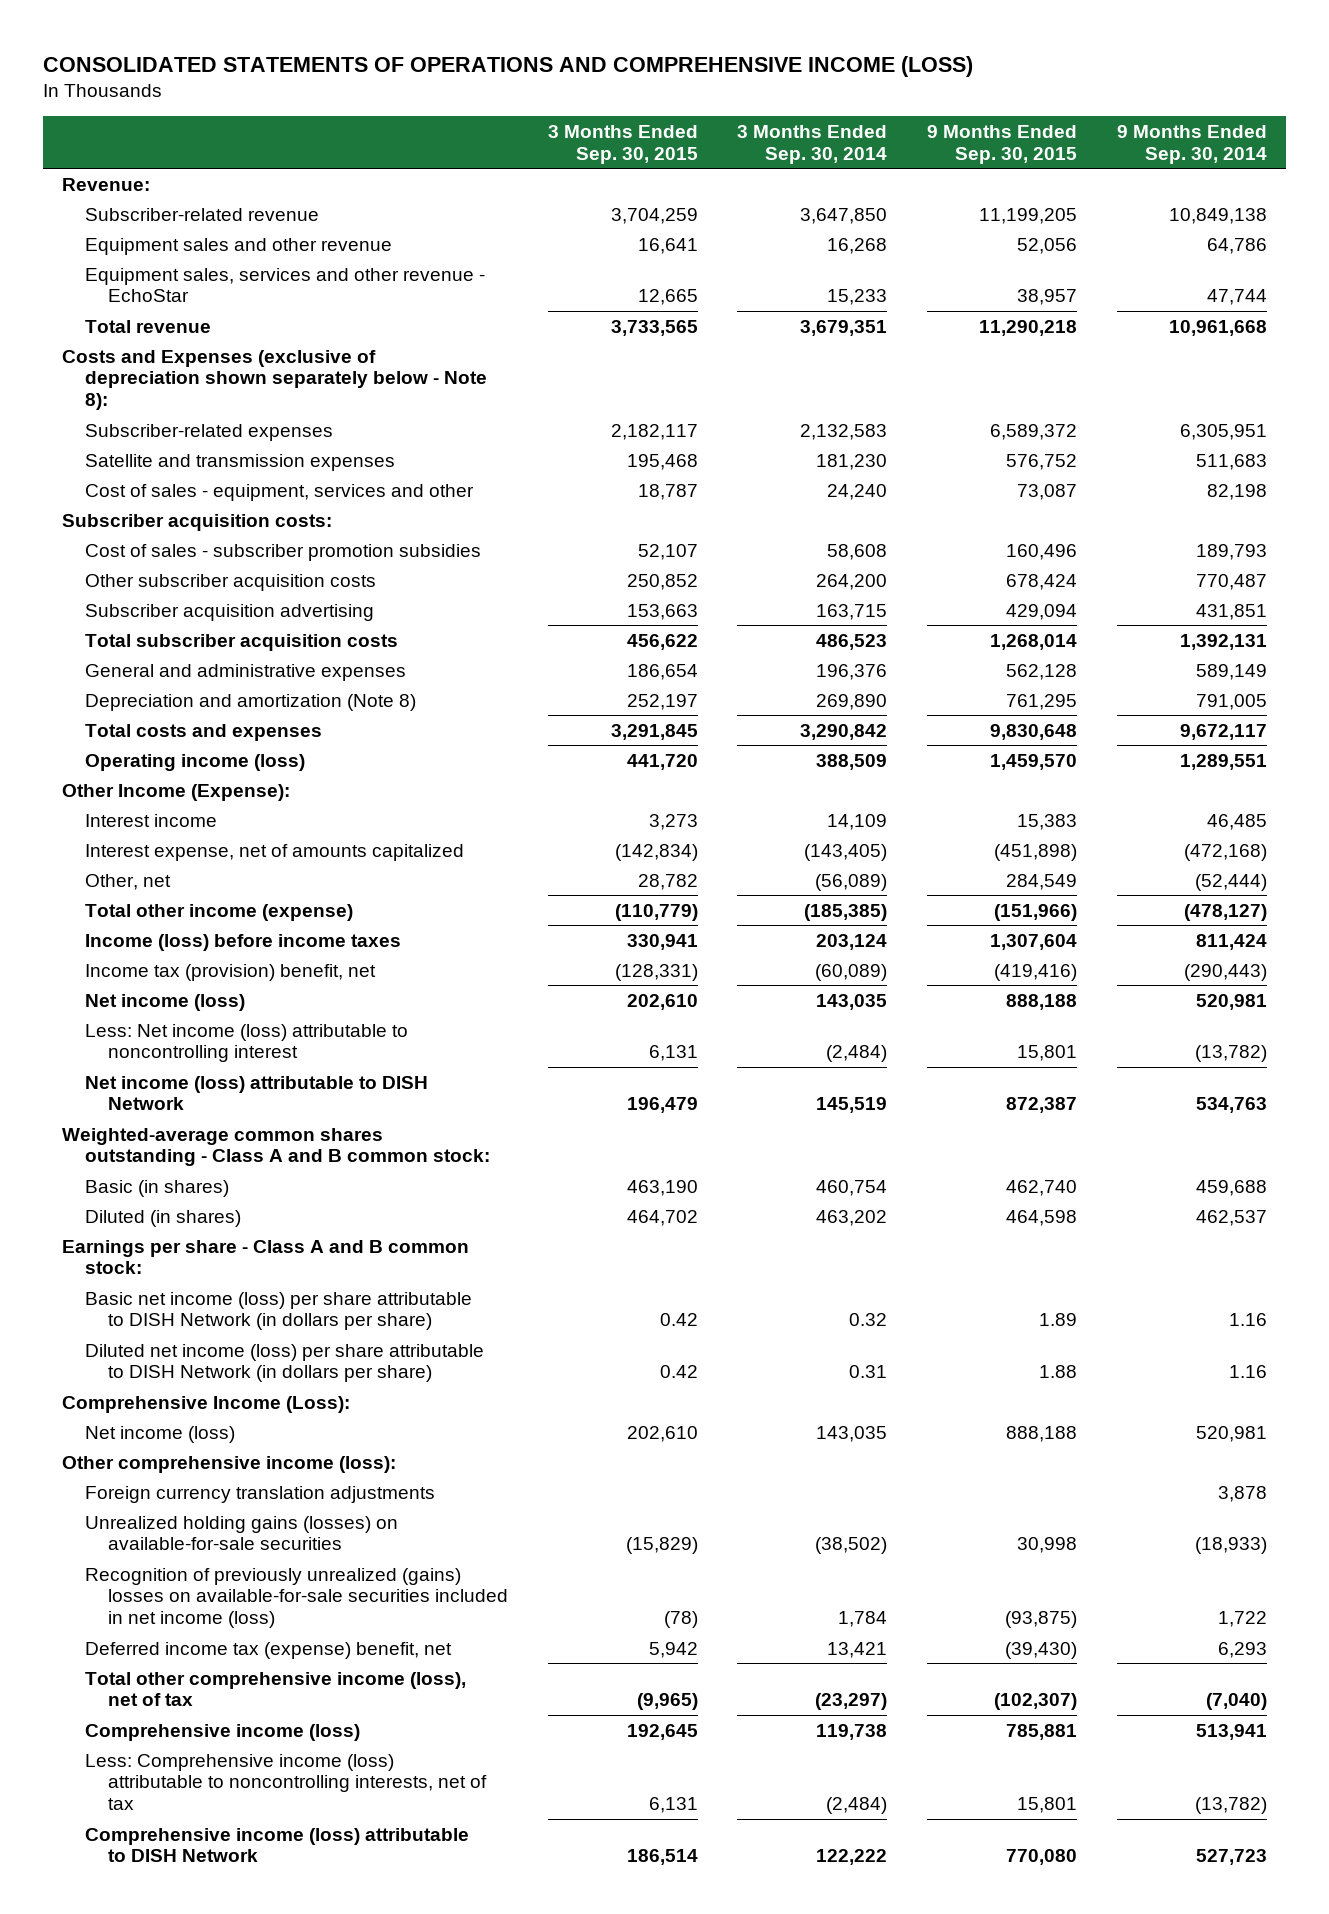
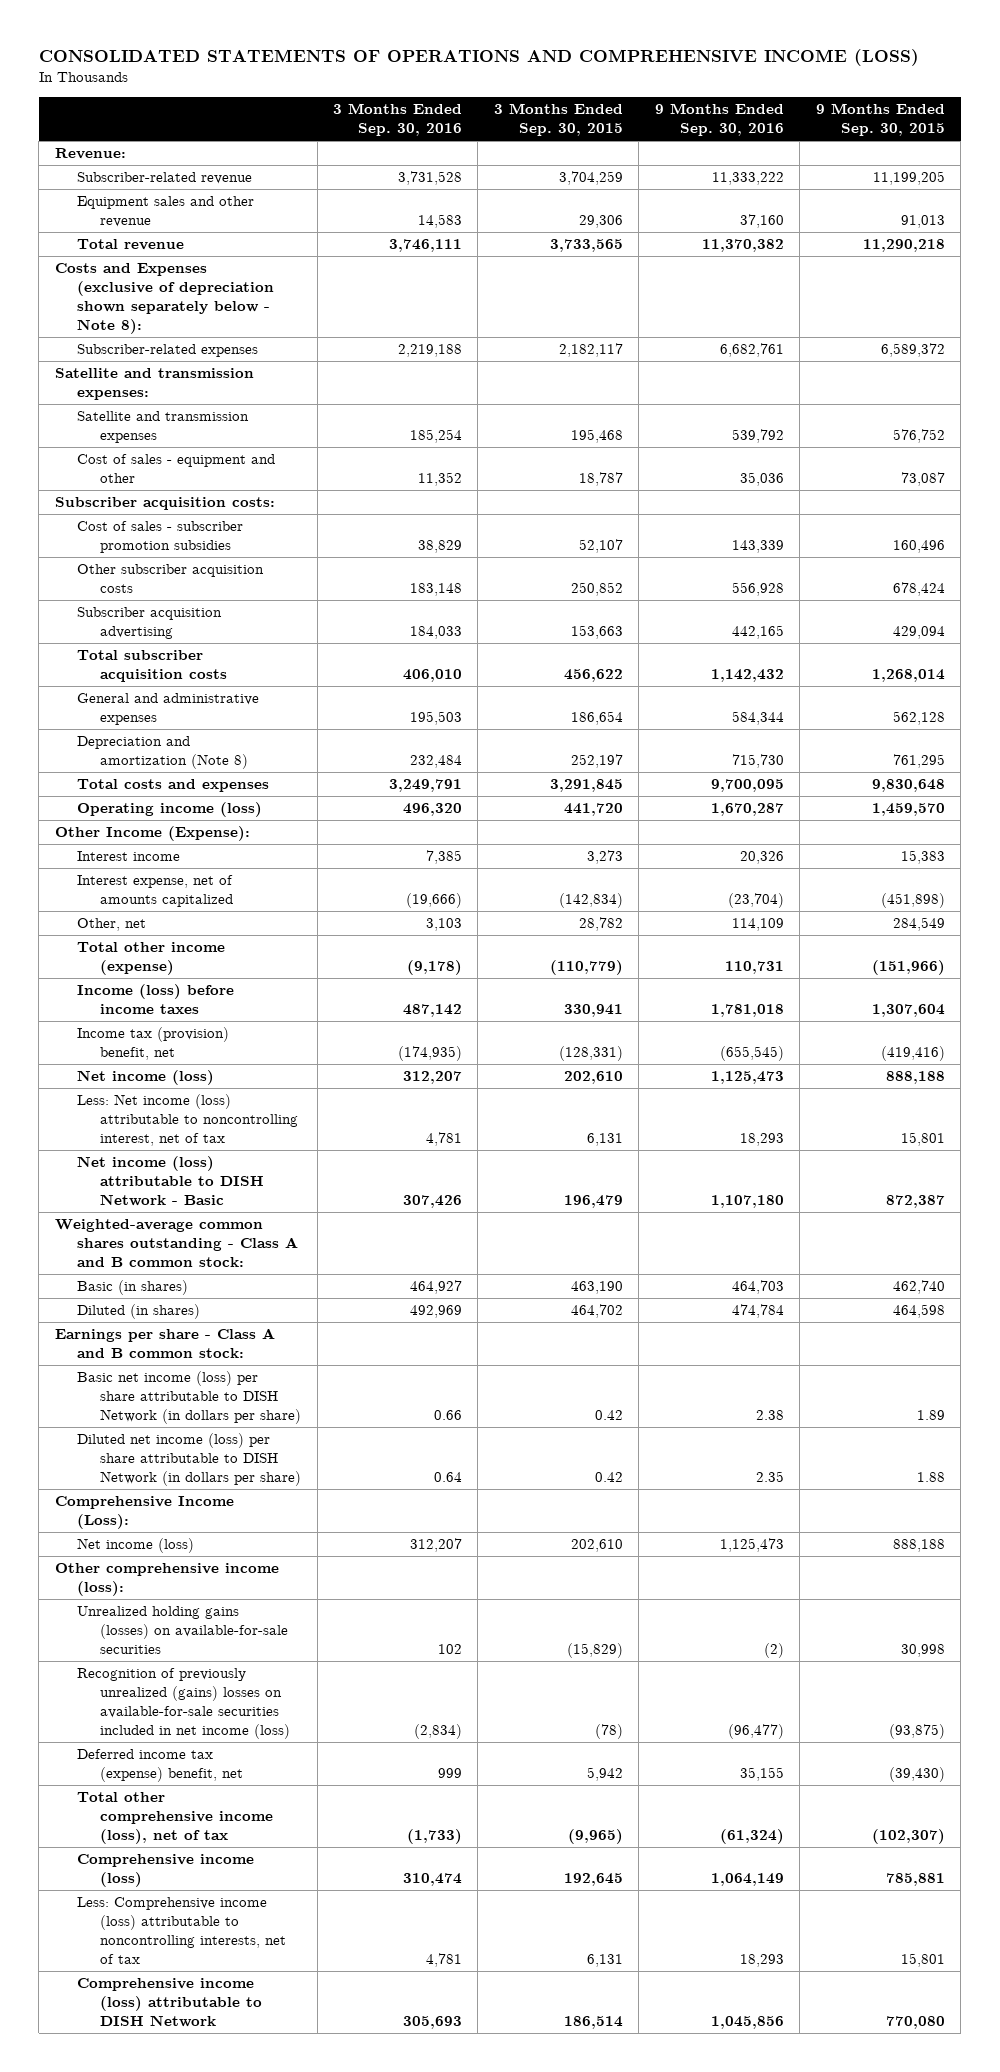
- | 3 Months Ended Sep. 30, 2015 | 3 Months Ended Sep. 30, 2014 | 9 Months Ended Sep. 30, 2015 | 9 Months Ended Sep. 30, 2014
+ | 3 Months Ended Sep. 30, 2016 | 3 Months Ended Sep. 30, 2015 | 9 Months Ended Sep. 30, 2016 | 9 Months Ended Sep. 30, 2015
- Equipment sales and other revenue | 16,641 | 16,268 | 52,056 | 64,786
- Equipment sales, services and other revenue - EchoStar | 12,665 | 15,233 | 38,957 | 47,744
+ Equipment sales and other revenue | 14,583 | 29,306 | 37,160 | 91,013
+ Satellite and transmission expenses:
- Cost of sales - equipment, services and other | 18,787 | 24,240 | 73,087 | 82,198
+ Cost of sales - equipment and other | 11,352 | 18,787 | 35,036 | 73,087
- Less: Net income (loss) attributable to noncontrolling interest | 6,131 | (2,484) | 15,801 | (13,782)
- Net income (loss) attributable to DISH Network | 196,479 | 145,519 | 872,387 | 534,763
+ Less: Net income (loss) attributable to noncontrolling interest, net of tax | 4,781 | 6,131 | 18,293 | 15,801
+ Net income (loss) attributable to DISH Network - Basic | 307,426 | 196,479 | 1,107,180 | 872,387
- Foreign currency translation adjustments | | | | 3,878

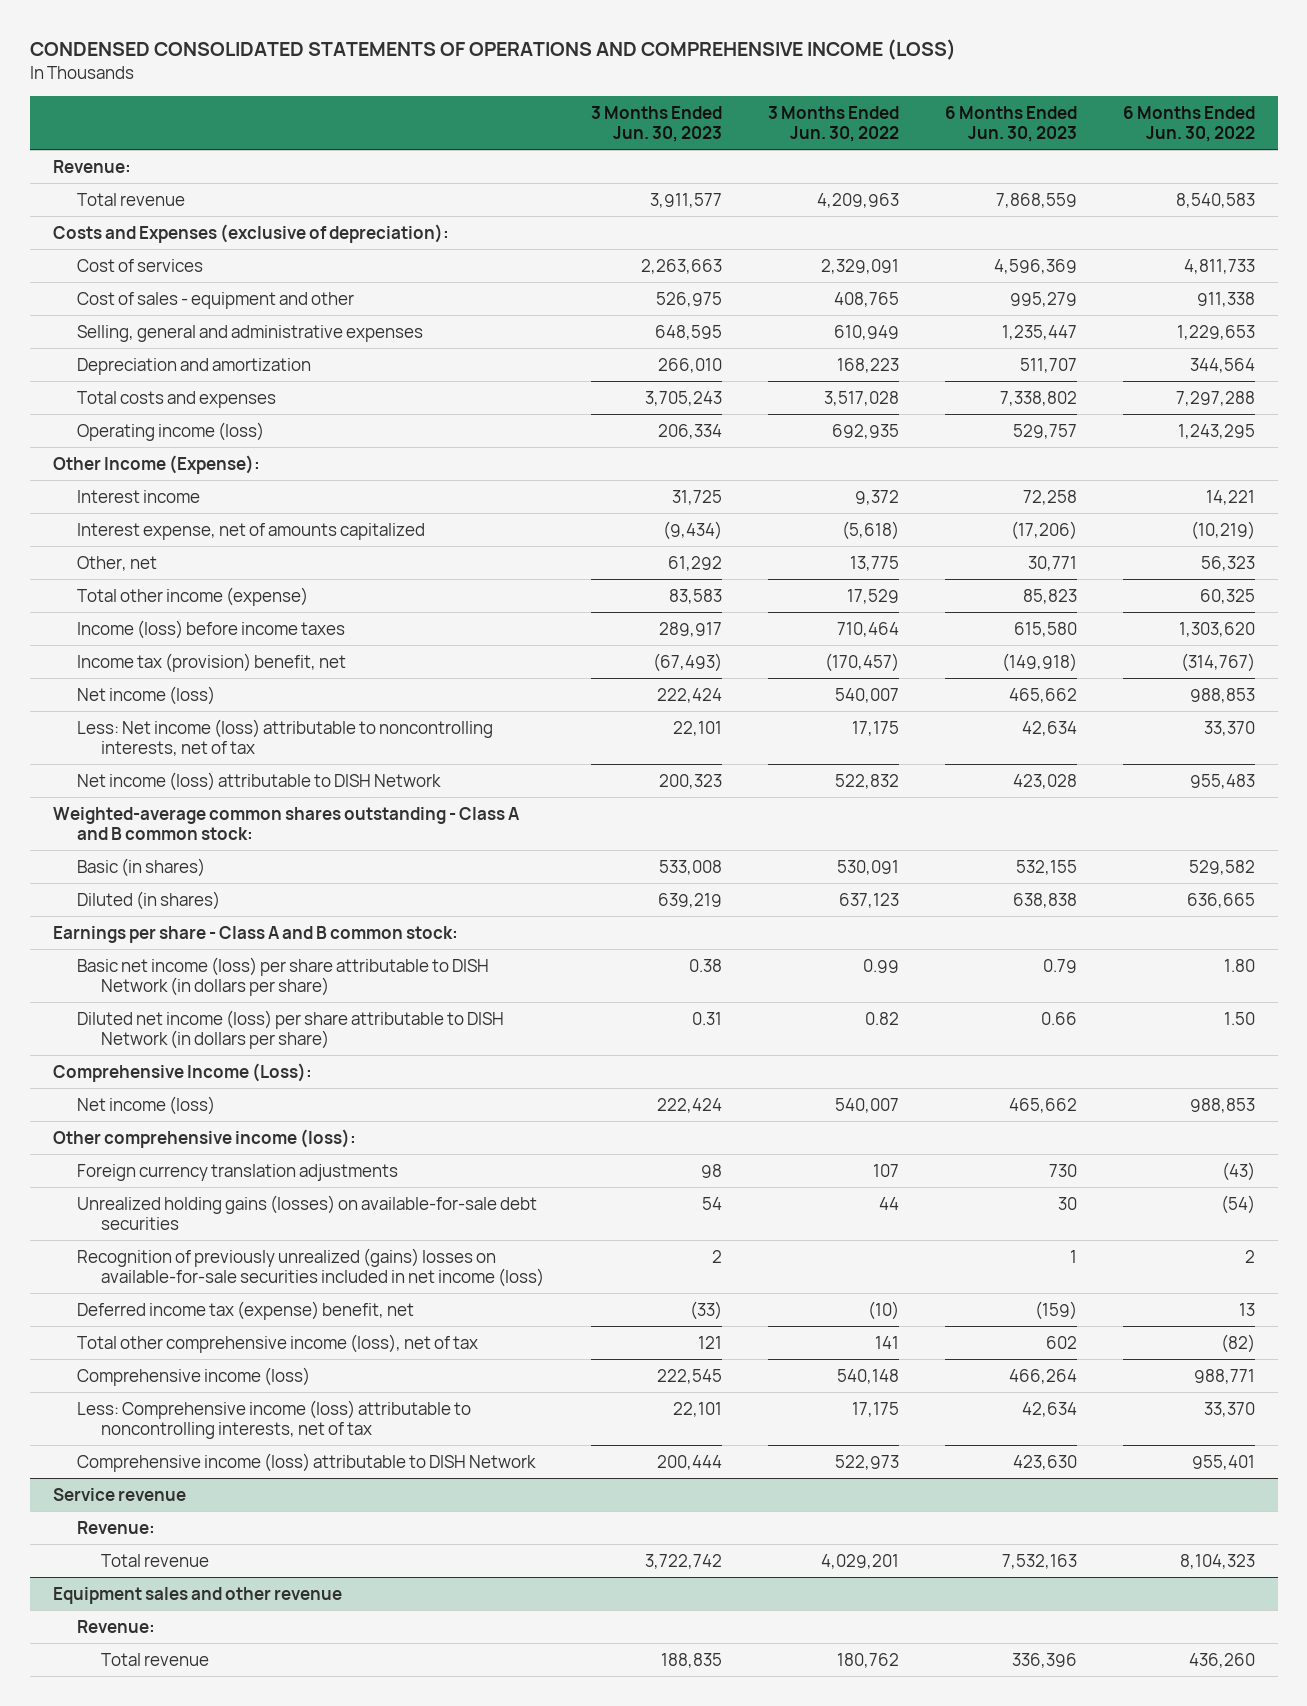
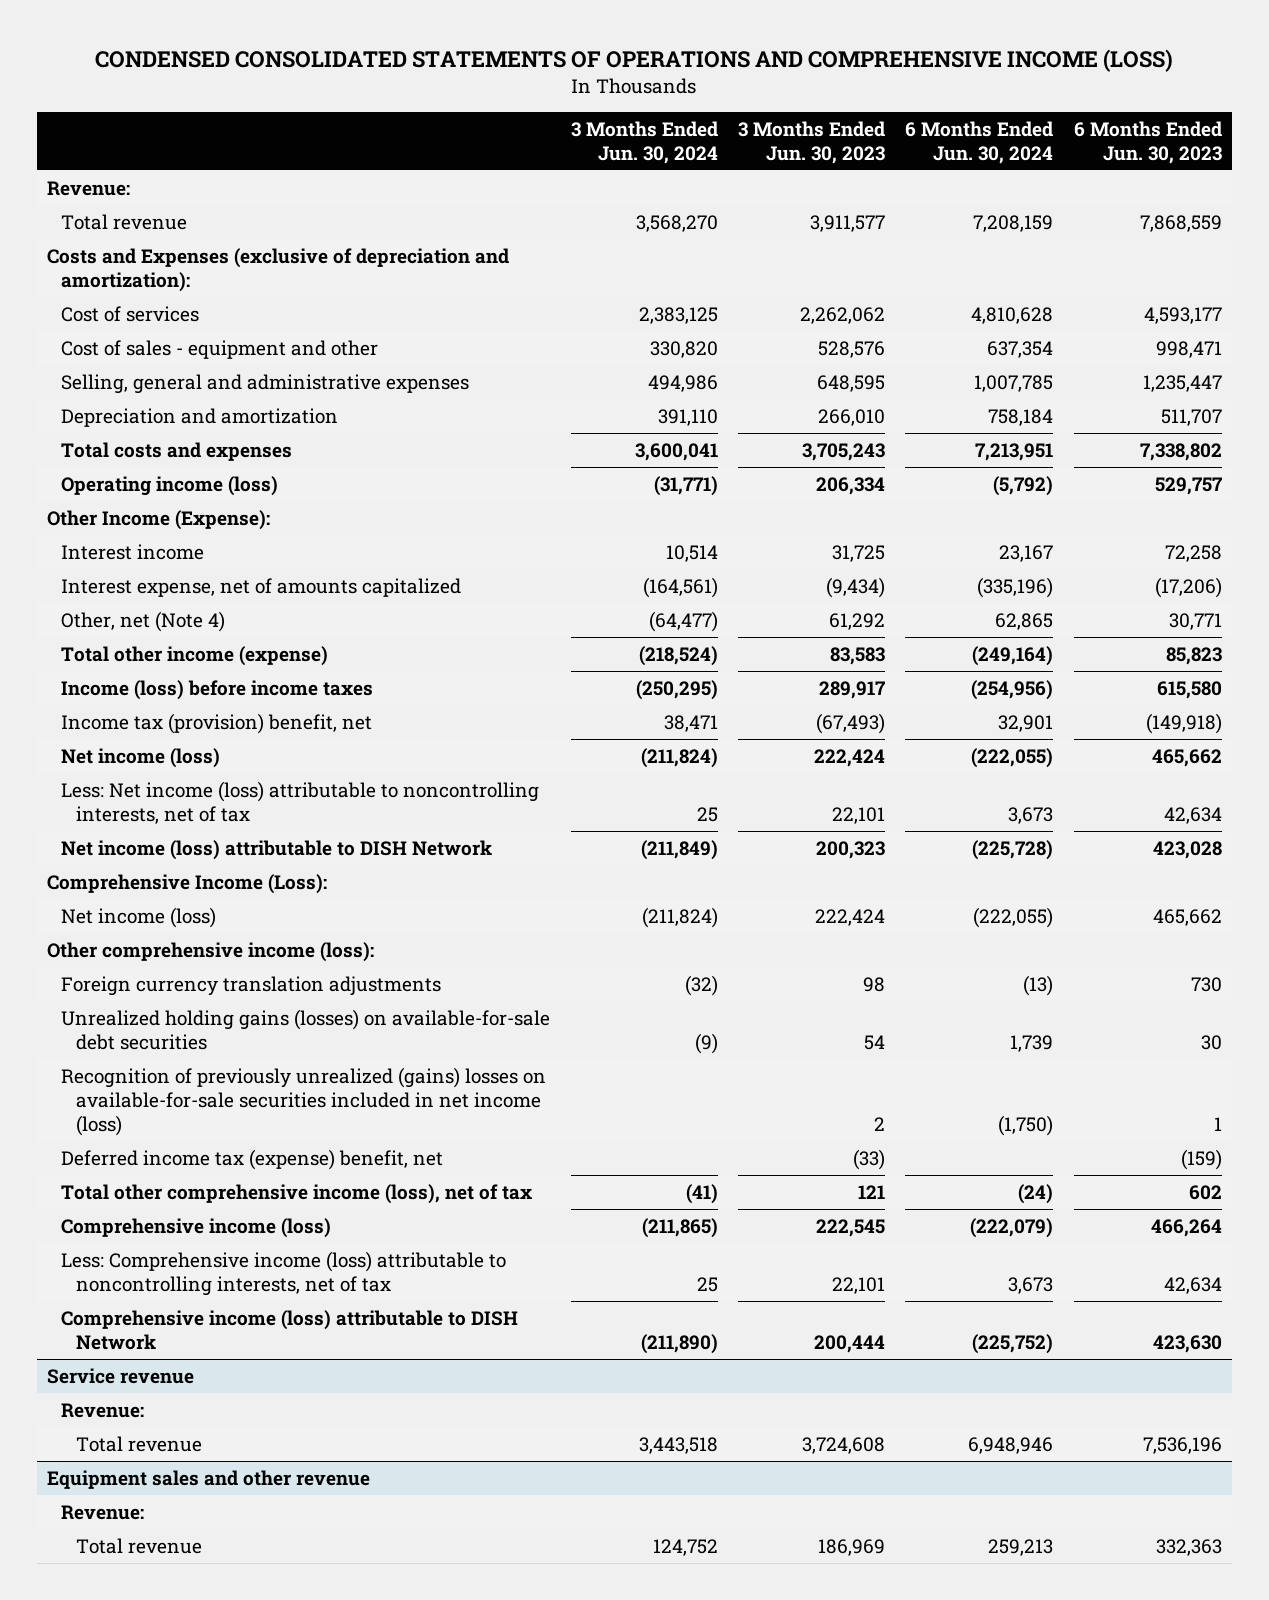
- | 3 Months Ended Jun. 30, 2023 | 3 Months Ended Jun. 30, 2022 | 6 Months Ended Jun. 30, 2023 | 6 Months Ended Jun. 30, 2022
+ | 3 Months Ended Jun. 30, 2024 | 3 Months Ended Jun. 30, 2023 | 6 Months Ended Jun. 30, 2024 | 6 Months Ended Jun. 30, 2023
- Costs and Expenses (exclusive of depreciation):
- Cost of services | 2,263,663 | 2,329,091 | 4,596,369 | 4,811,733
- Cost of sales - equipment and other | 526,975 | 408,765 | 995,279 | 911,338
+ Costs and Expenses (exclusive of depreciation and amortization):
+ Cost of services | 2,383,125 | 2,262,062 | 4,810,628 | 4,593,177
+ Cost of sales - equipment and other | 330,820 | 528,576 | 637,354 | 998,471
- Other, net | 61,292 | 13,775 | 30,771 | 56,323
+ Other, net (Note 4) | (64,477) | 61,292 | 62,865 | 30,771
- Weighted-average common shares outstanding - Class A and B common stock:
- Basic (in shares) | 533,008 | 530,091 | 532,155 | 529,582
- Diluted (in shares) | 639,219 | 637,123 | 638,838 | 636,665
- Earnings per share - Class A and B common stock:
- Basic net income (loss) per share attributable to DISH Network (in dollars per share) | 0.38 | 0.99 | 0.79 | 1.80
- Diluted net income (loss) per share attributable to DISH Network (in dollars per share) | 0.31 | 0.82 | 0.66 | 1.50
@ Service revenue
- Total revenue | 3,722,742 | 4,029,201 | 7,532,163 | 8,104,323
+ Total revenue | 3,443,518 | 3,724,608 | 6,948,946 | 7,536,196
@ Equipment sales and other revenue
- Total revenue | 188,835 | 180,762 | 336,396 | 436,260
+ Total revenue | 124,752 | 186,969 | 259,213 | 332,363

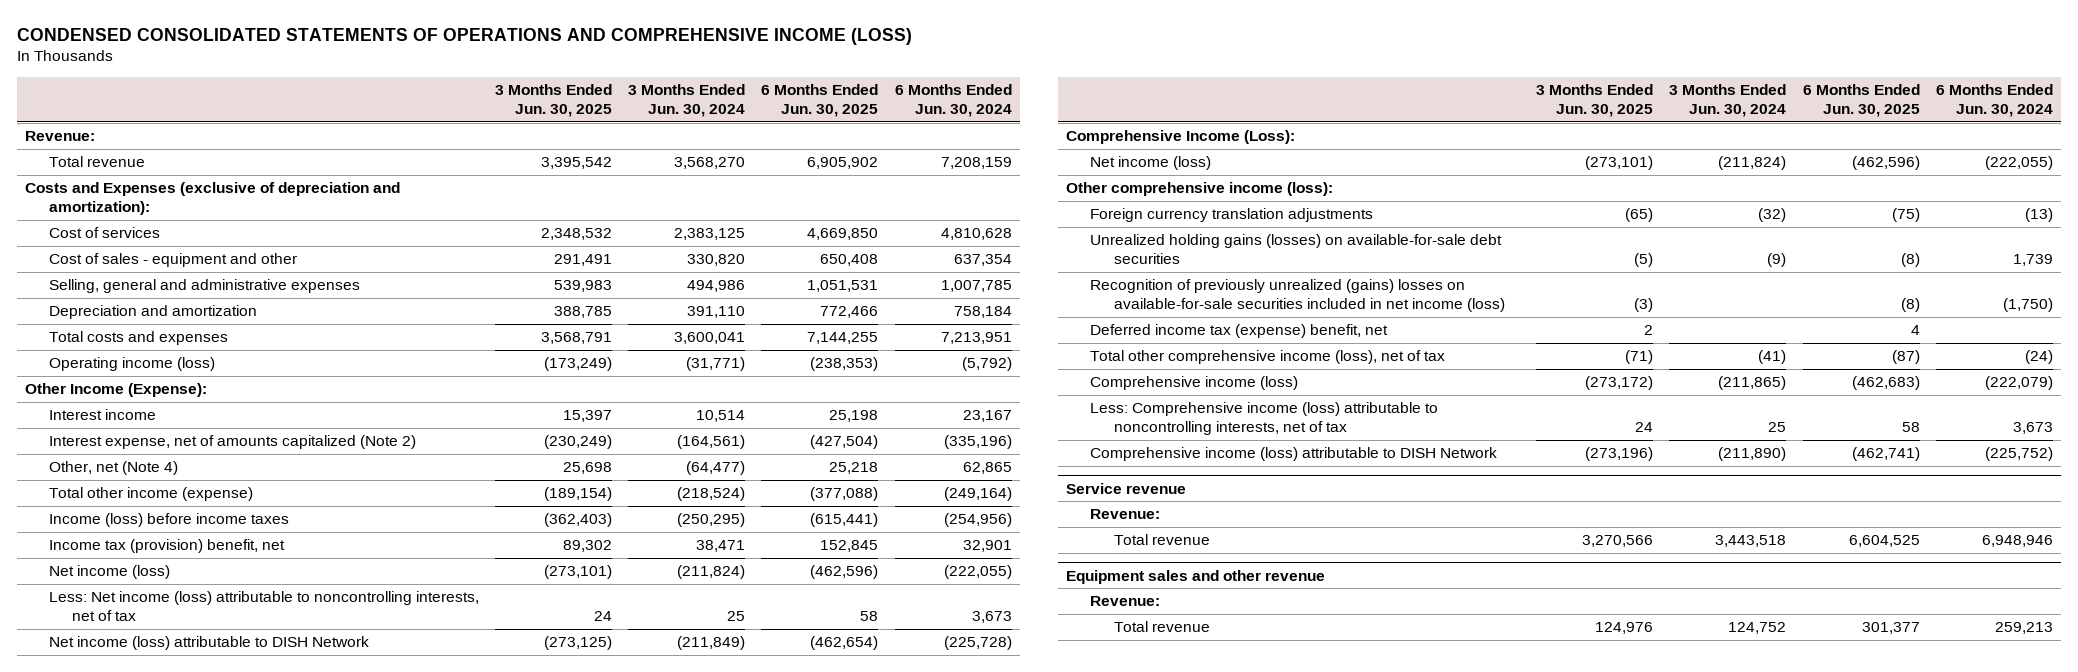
- | 3 Months Ended Jun. 30, 2024 | 3 Months Ended Jun. 30, 2023 | 6 Months Ended Jun. 30, 2024 | 6 Months Ended Jun. 30, 2023
+ | 3 Months Ended Jun. 30, 2025 | 3 Months Ended Jun. 30, 2024 | 6 Months Ended Jun. 30, 2025 | 6 Months Ended Jun. 30, 2024
- Interest expense, net of amounts capitalized | (164,561) | (9,434) | (335,196) | (17,206)
+ Interest expense, net of amounts capitalized (Note 2) | (230,249) | (164,561) | (427,504) | (335,196)

